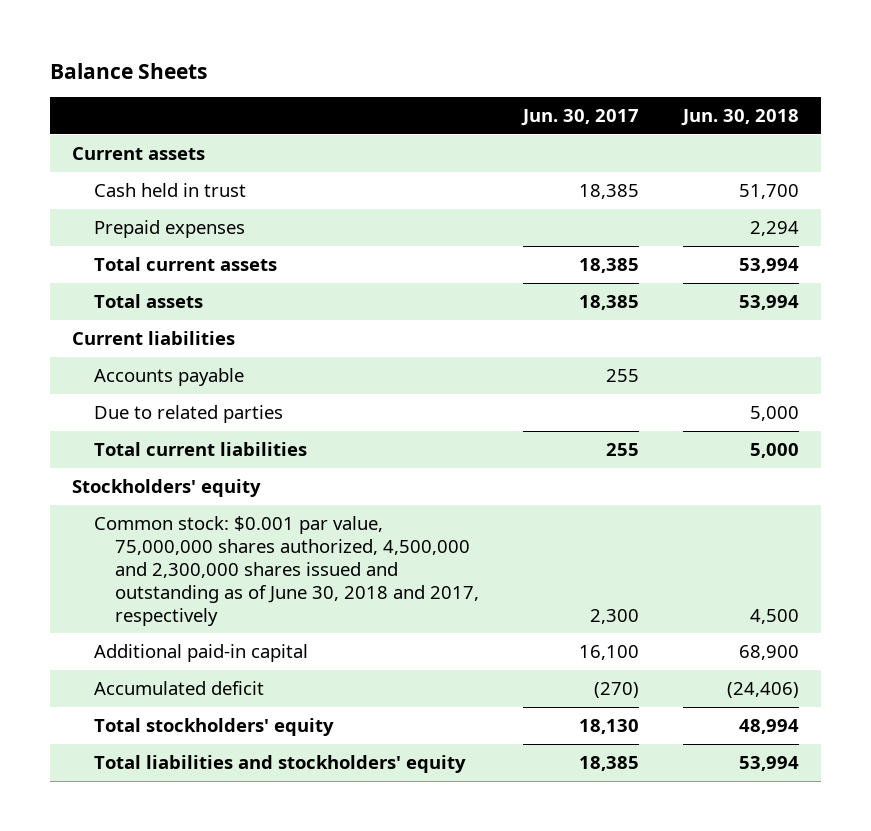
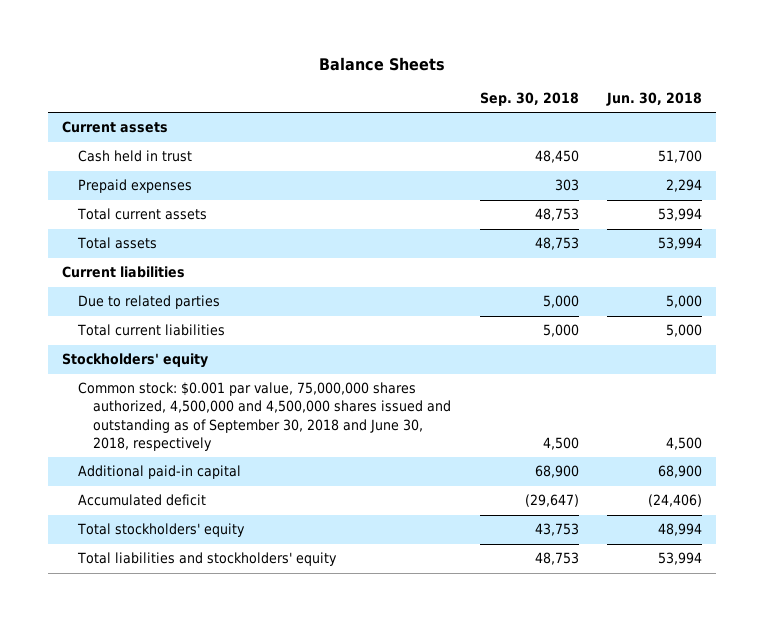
- | Jun. 30, 2017 | Jun. 30, 2018
+ | Sep. 30, 2018 | Jun. 30, 2018
- Accounts payable | 255 |
- Common stock: $0.001 par value, 75,000,000 shares authorized, 4,500,000 and 2,300,000 shares issued and outstanding as of June 30, 2018 and 2017, respectively | 2,300 | 4,500
+ Common stock: $0.001 par value, 75,000,000 shares authorized, 4,500,000 and 4,500,000 shares issued and outstanding as of September 30, 2018 and June 30, 2018, respectively | 4,500 | 4,500

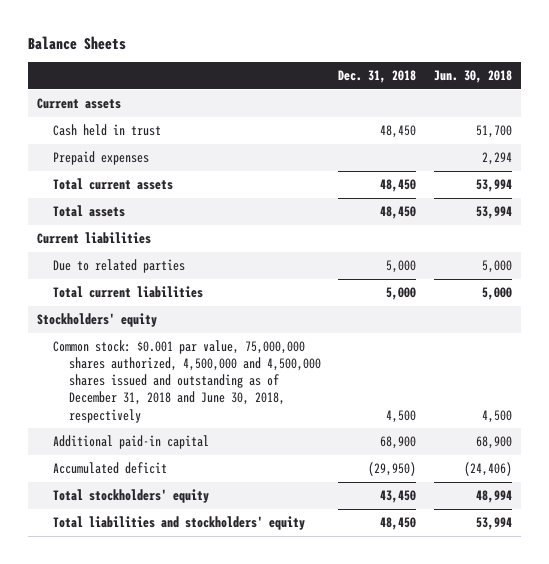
- | Sep. 30, 2018 | Jun. 30, 2018
+ | Dec. 31, 2018 | Jun. 30, 2018
- Common stock: $0.001 par value, 75,000,000 shares authorized, 4,500,000 and 4,500,000 shares issued and outstanding as of September 30, 2018 and June 30, 2018, respectively | 4,500 | 4,500
+ Common stock: $0.001 par value, 75,000,000 shares authorized, 4,500,000 and 4,500,000 shares issued and outstanding as of December 31, 2018 and June 30, 2018, respectively | 4,500 | 4,500

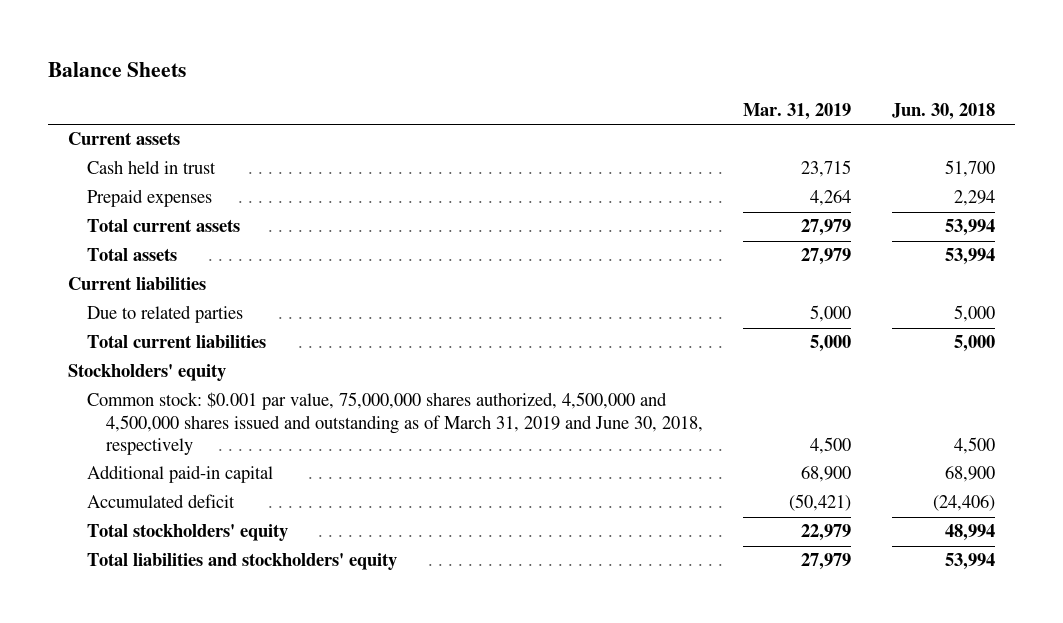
- | Dec. 31, 2018 | Jun. 30, 2018
+ | Mar. 31, 2019 | Jun. 30, 2018
- Common stock: $0.001 par value, 75,000,000 shares authorized, 4,500,000 and 4,500,000 shares issued and outstanding as of December 31, 2018 and June 30, 2018, respectively | 4,500 | 4,500
+ Common stock: $0.001 par value, 75,000,000 shares authorized, 4,500,000 and 4,500,000 shares issued and outstanding as of March 31, 2019 and June 30, 2018, respectively | 4,500 | 4,500

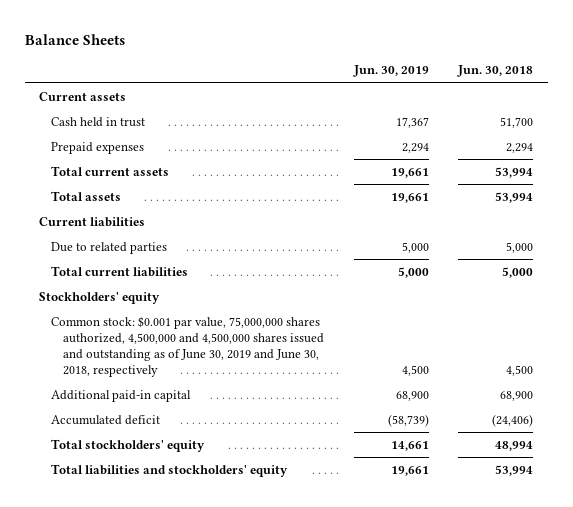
- | Mar. 31, 2019 | Jun. 30, 2018
+ | Jun. 30, 2019 | Jun. 30, 2018
- Common stock: $0.001 par value, 75,000,000 shares authorized, 4,500,000 and 4,500,000 shares issued and outstanding as of March 31, 2019 and June 30, 2018, respectively | 4,500 | 4,500
+ Common stock: $0.001 par value, 75,000,000 shares authorized, 4,500,000 and 4,500,000 shares issued and outstanding as of June 30, 2019 and June 30, 2018, respectively | 4,500 | 4,500

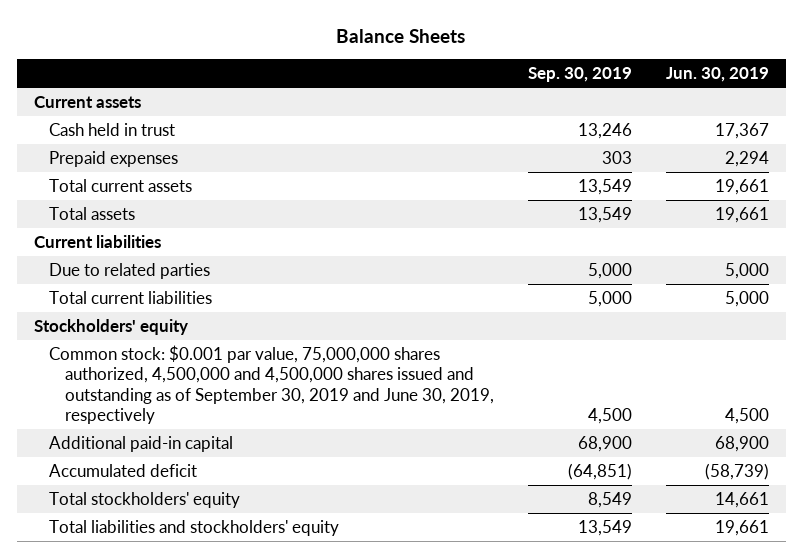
- | Jun. 30, 2019 | Jun. 30, 2018
+ | Sep. 30, 2019 | Jun. 30, 2019
- Common stock: $0.001 par value, 75,000,000 shares authorized, 4,500,000 and 4,500,000 shares issued and outstanding as of June 30, 2019 and June 30, 2018, respectively | 4,500 | 4,500
+ Common stock: $0.001 par value, 75,000,000 shares authorized, 4,500,000 and 4,500,000 shares issued and outstanding as of September 30, 2019 and June 30, 2019, respectively | 4,500 | 4,500

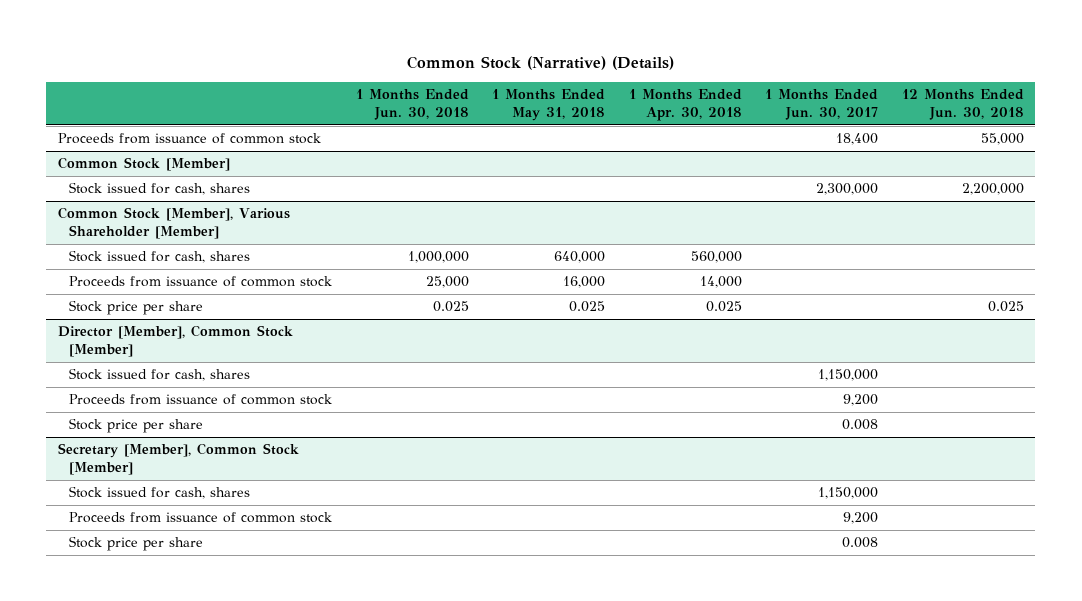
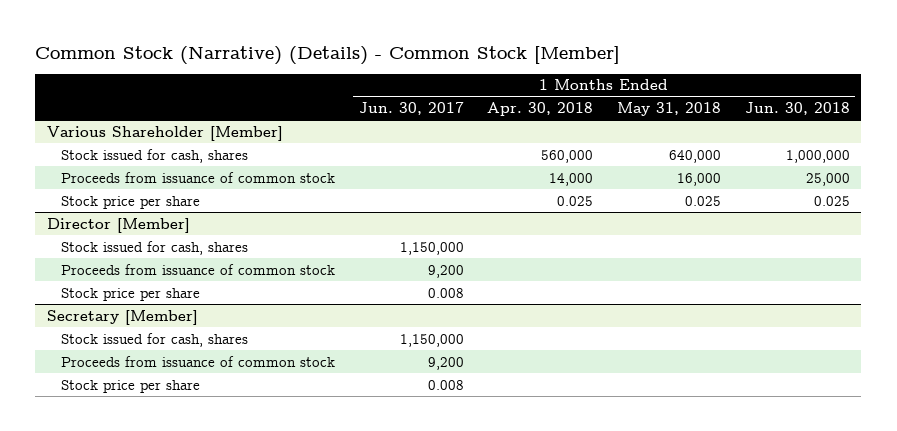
- Common Stock (Narrative) (Details)
+ Common Stock (Narrative) (Details) - Common Stock [Member]
- | 1 Months Ended Jun. 30, 2018 | 1 Months Ended May 31, 2018 | 1 Months Ended Apr. 30, 2018 | 1 Months Ended Jun. 30, 2017 | 12 Months Ended Jun. 30, 2018
+ | 1 Months Ended Jun. 30, 2017 | 1 Months Ended Apr. 30, 2018 | 1 Months Ended May 31, 2018 | 1 Months Ended Jun. 30, 2018
- Proceeds from issuance of common stock | | | | 18,400 | 55,000
- Common Stock [Member]
- Stock issued for cash, shares | | | | 2,300,000 | 2,200,000
- Common Stock [Member], Various Shareholder [Member]
+ Various Shareholder [Member]
- Director [Member], Common Stock [Member]
+ Director [Member]
- Secretary [Member], Common Stock [Member]
+ Secretary [Member]

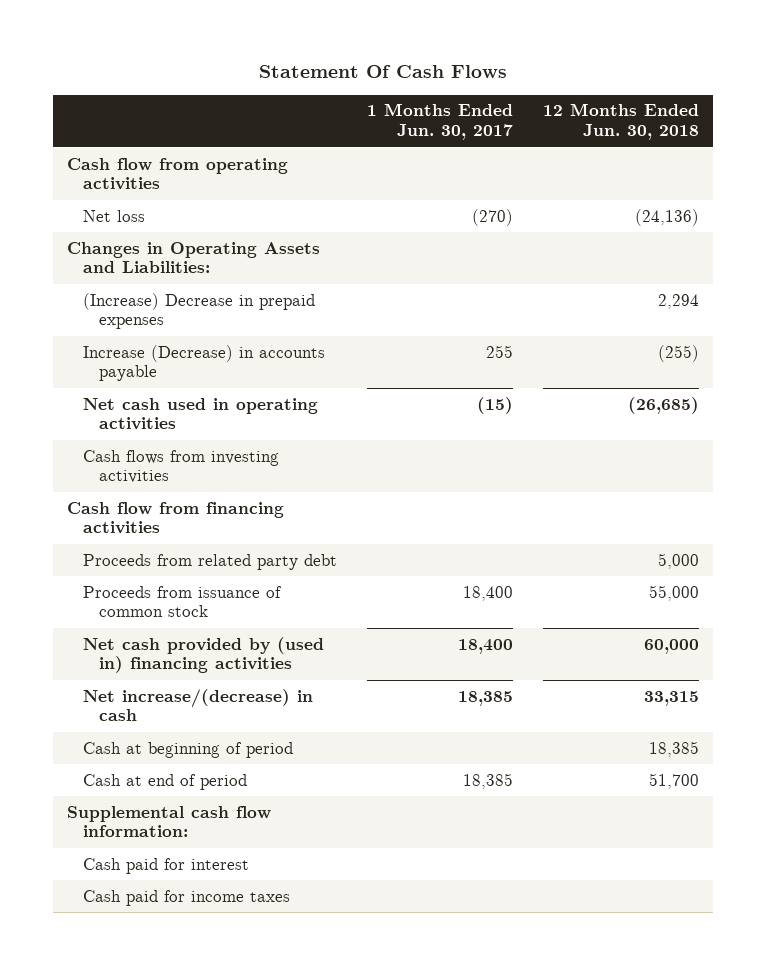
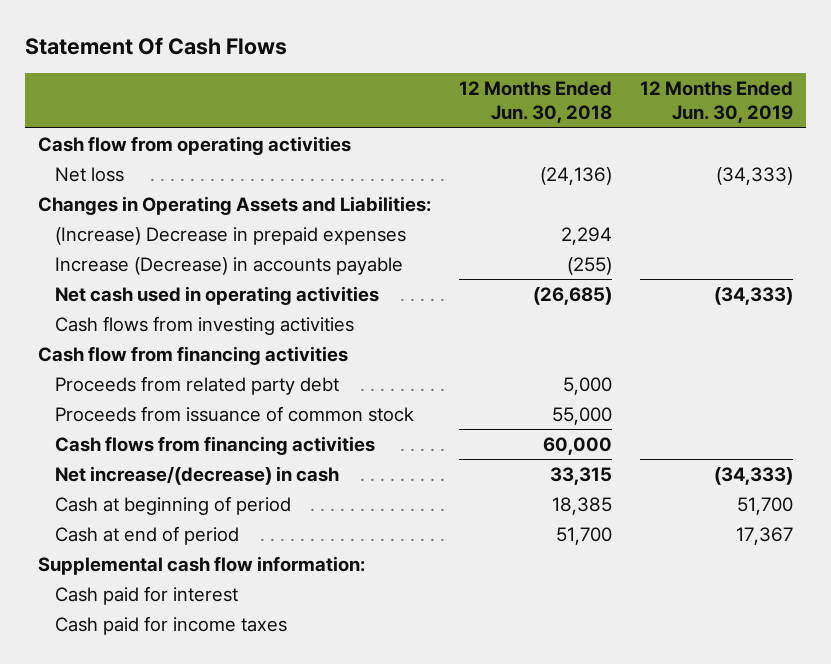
- | 1 Months Ended Jun. 30, 2017 | 12 Months Ended Jun. 30, 2018
+ | 12 Months Ended Jun. 30, 2018 | 12 Months Ended Jun. 30, 2019
- Net cash provided by (used in) financing activities | 18,400 | 60,000
+ Cash flows from financing activities | 60,000 |

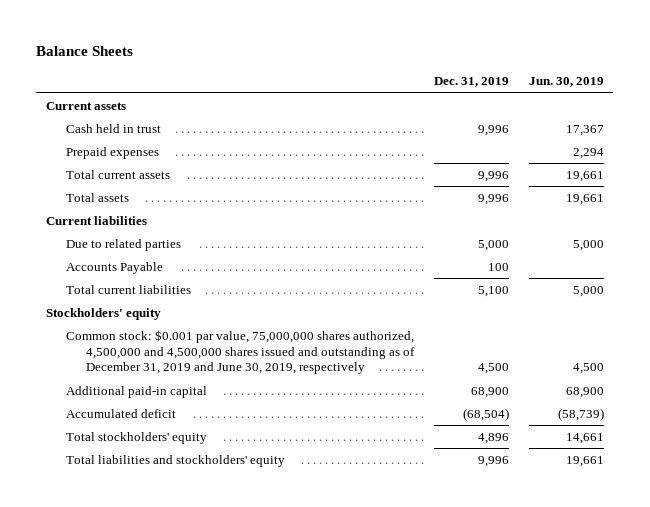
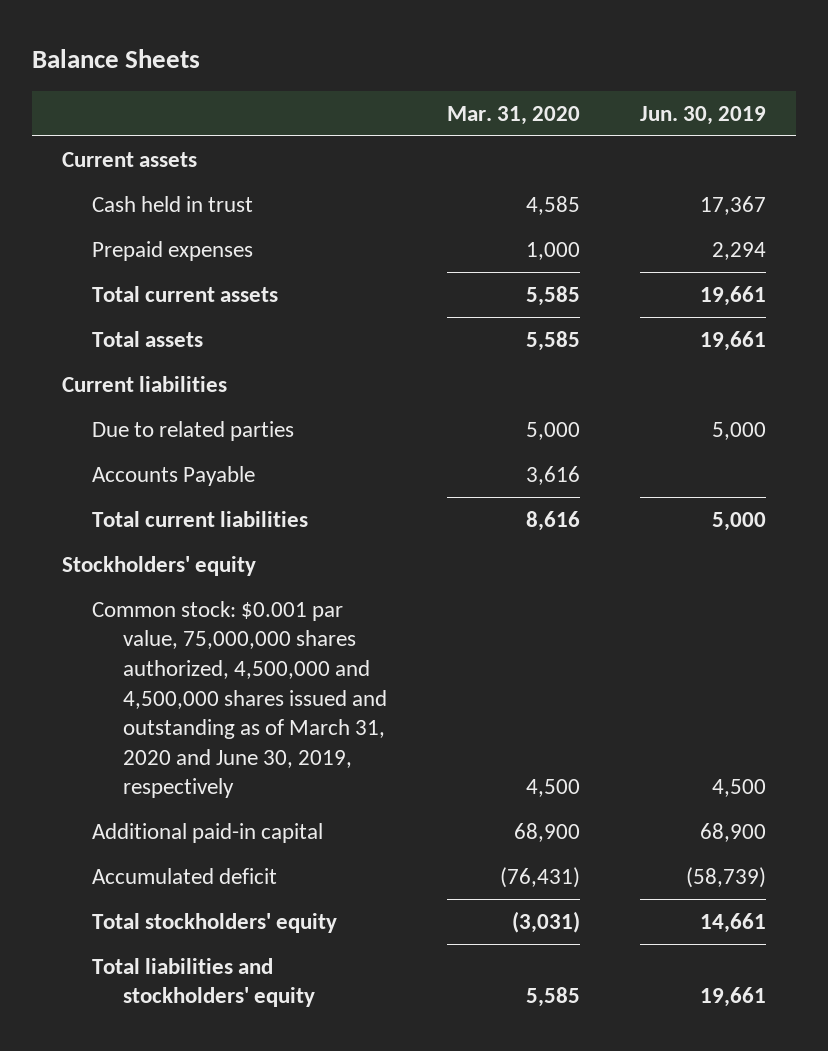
- | Dec. 31, 2019 | Jun. 30, 2019
+ | Mar. 31, 2020 | Jun. 30, 2019
- Common stock: $0.001 par value, 75,000,000 shares authorized, 4,500,000 and 4,500,000 shares issued and outstanding as of December 31, 2019 and June 30, 2019, respectively | 4,500 | 4,500
+ Common stock: $0.001 par value, 75,000,000 shares authorized, 4,500,000 and 4,500,000 shares issued and outstanding as of March 31, 2020 and June 30, 2019, respectively | 4,500 | 4,500

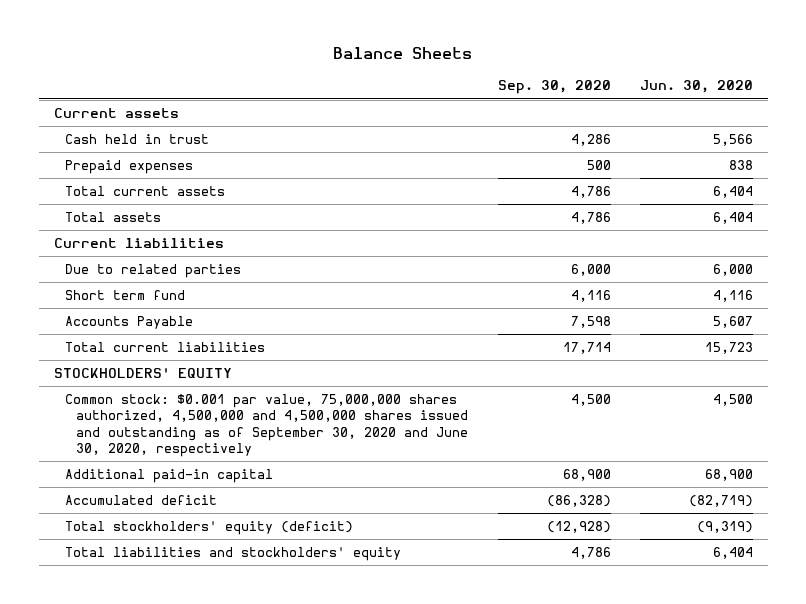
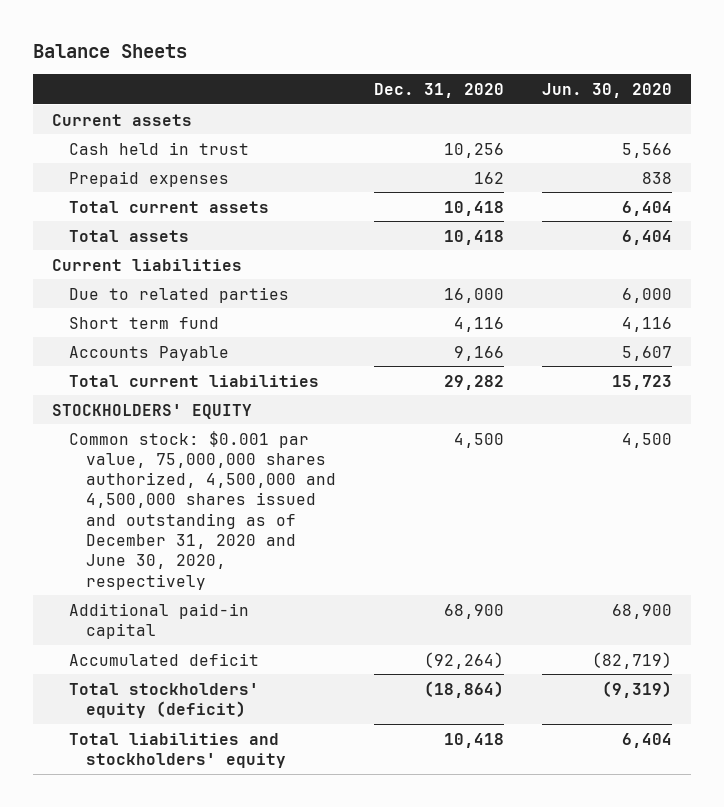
- | Sep. 30, 2020 | Jun. 30, 2020
+ | Dec. 31, 2020 | Jun. 30, 2020
- Common stock: $0.001 par value, 75,000,000 shares authorized, 4,500,000 and 4,500,000 shares issued and outstanding as of September 30, 2020 and June 30, 2020, respectively | 4,500 | 4,500
+ Common stock: $0.001 par value, 75,000,000 shares authorized, 4,500,000 and 4,500,000 shares issued and outstanding as of December 31, 2020 and June 30, 2020, respectively | 4,500 | 4,500

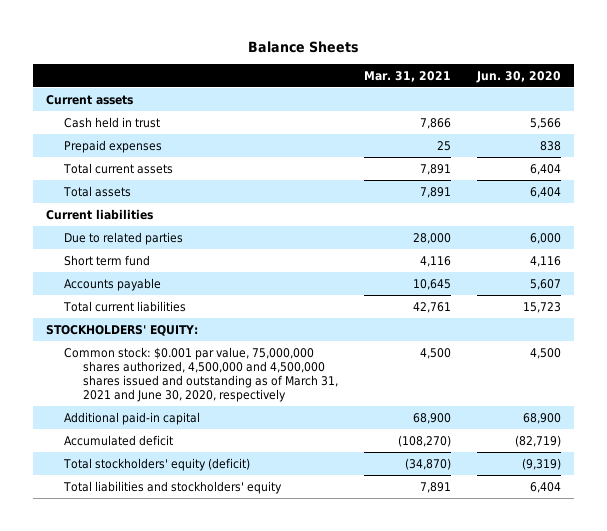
- | Dec. 31, 2020 | Jun. 30, 2020
+ | Mar. 31, 2021 | Jun. 30, 2020
- Accounts Payable | 9,166 | 5,607
+ Accounts payable | 10,645 | 5,607
- STOCKHOLDERS' EQUITY
- Common stock: $0.001 par value, 75,000,000 shares authorized, 4,500,000 and 4,500,000 shares issued and outstanding as of December 31, 2020 and June 30, 2020, respectively | 4,500 | 4,500
+ STOCKHOLDERS' EQUITY:
+ Common stock: $0.001 par value, 75,000,000 shares authorized, 4,500,000 and 4,500,000 shares issued and outstanding as of March 31, 2021 and June 30, 2020, respectively | 4,500 | 4,500

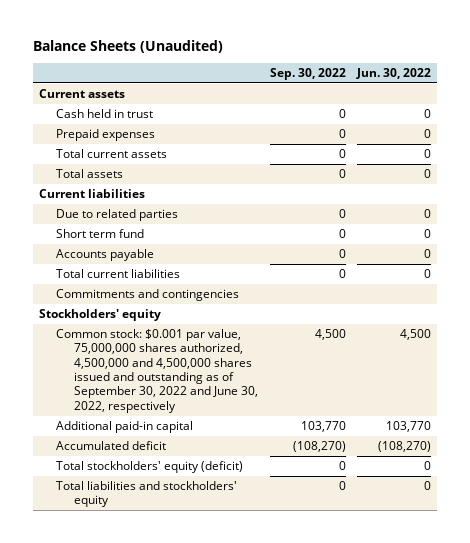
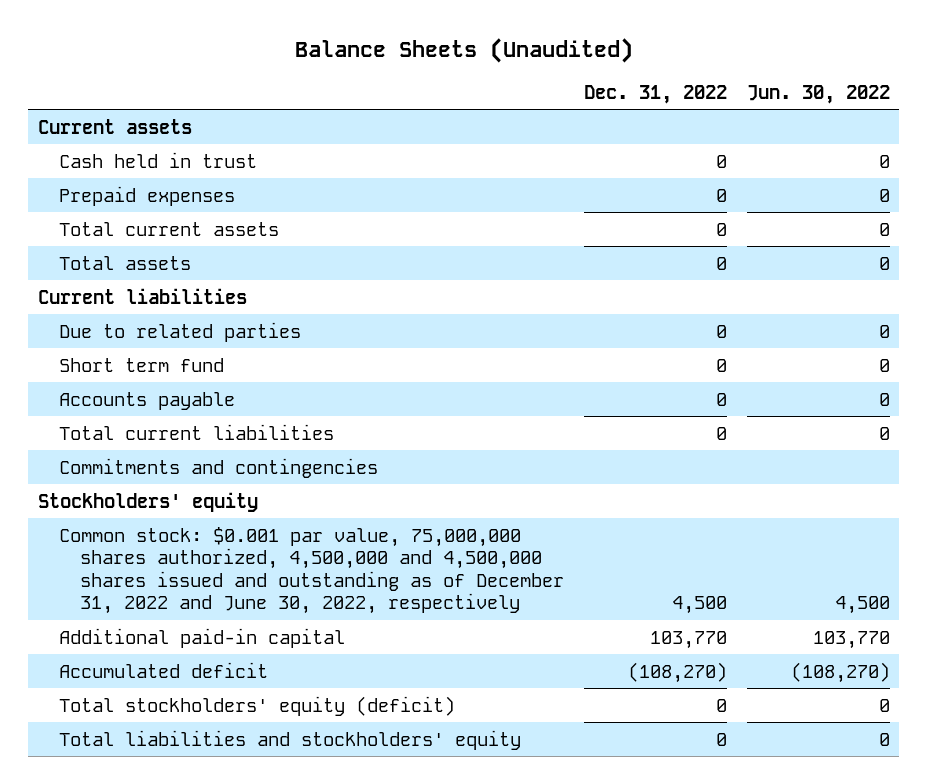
- | Sep. 30, 2022 | Jun. 30, 2022
+ | Dec. 31, 2022 | Jun. 30, 2022
- Common stock: $0.001 par value, 75,000,000 shares authorized, 4,500,000 and 4,500,000 shares issued and outstanding as of September 30, 2022 and June 30, 2022, respectively | 4,500 | 4,500
+ Common stock: $0.001 par value, 75,000,000 shares authorized, 4,500,000 and 4,500,000 shares issued and outstanding as of December 31, 2022 and June 30, 2022, respectively | 4,500 | 4,500

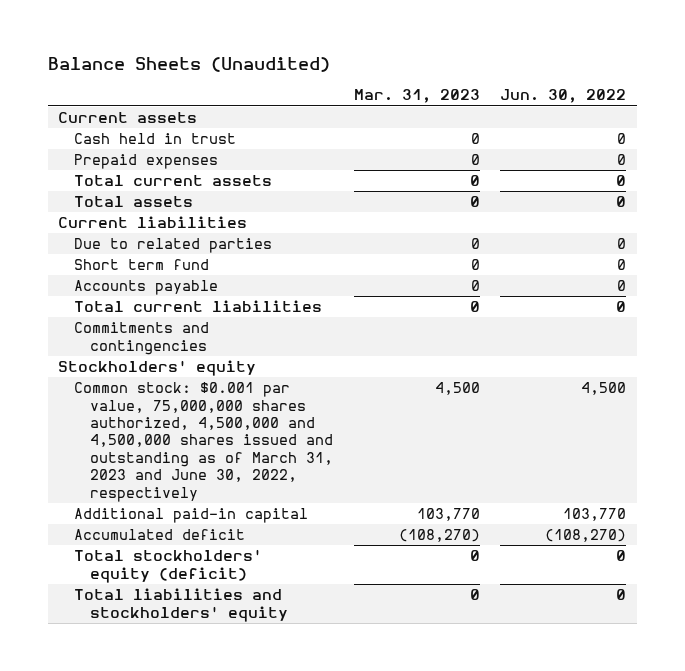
- | Dec. 31, 2022 | Jun. 30, 2022
+ | Mar. 31, 2023 | Jun. 30, 2022
- Common stock: $0.001 par value, 75,000,000 shares authorized, 4,500,000 and 4,500,000 shares issued and outstanding as of December 31, 2022 and June 30, 2022, respectively | 4,500 | 4,500
+ Common stock: $0.001 par value, 75,000,000 shares authorized, 4,500,000 and 4,500,000 shares issued and outstanding as of March 31, 2023 and June 30, 2022, respectively | 4,500 | 4,500

